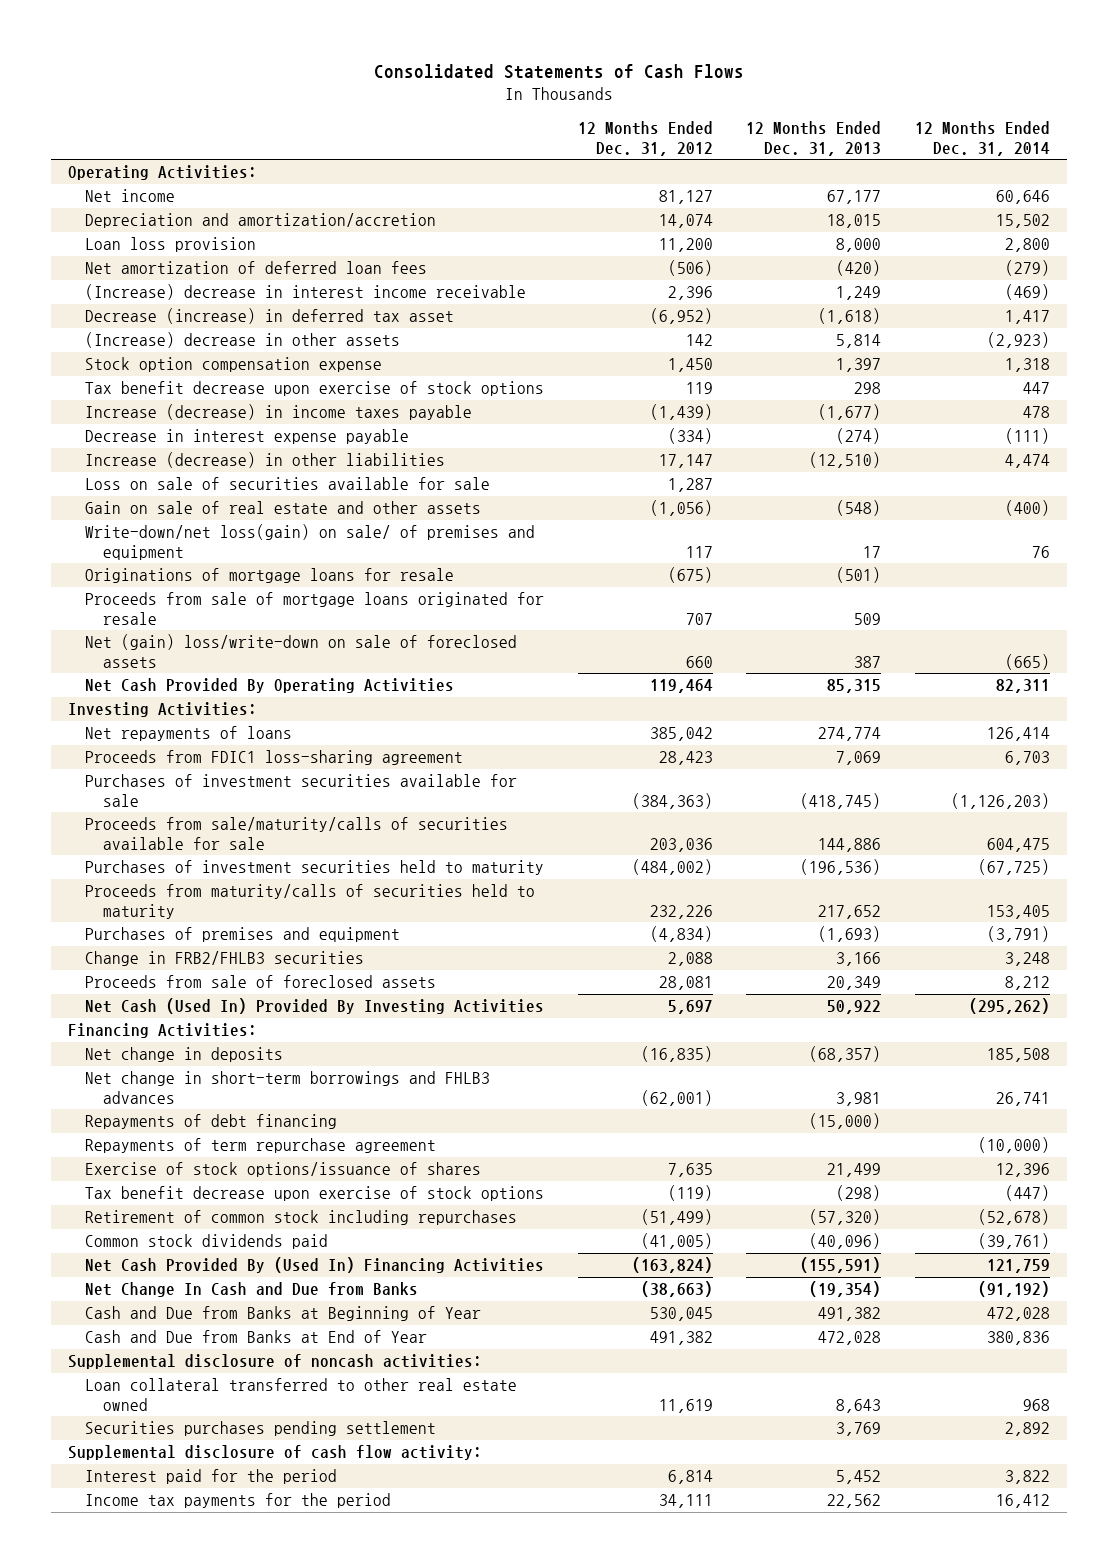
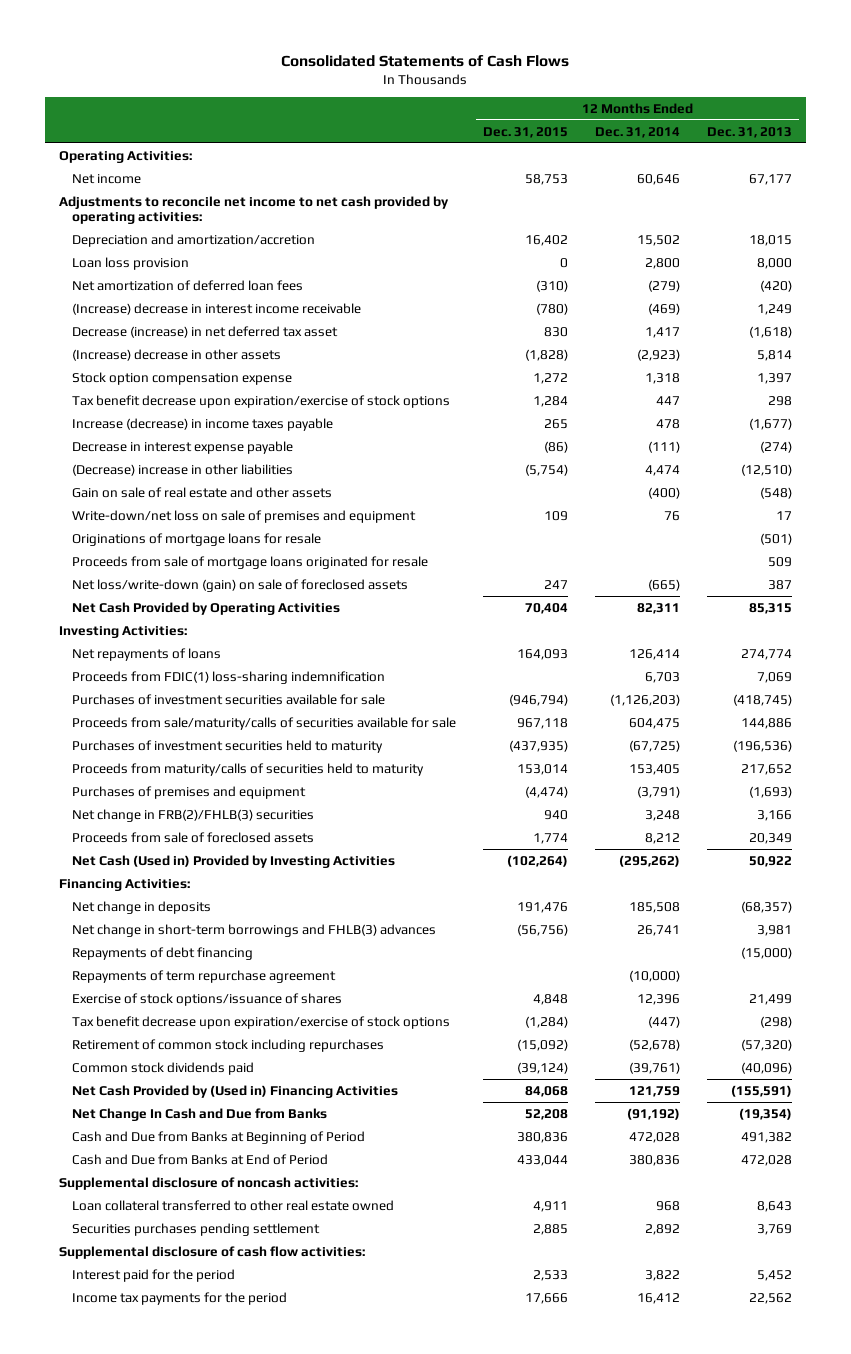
- | 12 Months Ended Dec. 31, 2012 | 12 Months Ended Dec. 31, 2013 | 12 Months Ended Dec. 31, 2014
+ | 12 Months Ended Dec. 31, 2015 | 12 Months Ended Dec. 31, 2014 | 12 Months Ended Dec. 31, 2013
+ Adjustments to reconcile net income to net cash provided by operating activities:
- Decrease (increase) in deferred tax asset | (6,952) | (1,618) | 1,417
+ Decrease (increase) in net deferred tax asset | 830 | 1,417 | (1,618)
- Tax benefit decrease upon exercise of stock options | 119 | 298 | 447
+ Tax benefit decrease upon expiration/exercise of stock options | 1,284 | 447 | 298
- Increase (decrease) in other liabilities | 17,147 | (12,510) | 4,474
- Loss on sale of securities available for sale | 1,287 | |
+ (Decrease) increase in other liabilities | (5,754) | 4,474 | (12,510)
- Write-down/net loss(gain) on sale/ of premises and equipment | 117 | 17 | 76
+ Write-down/net loss on sale of premises and equipment | 109 | 76 | 17
- Net (gain) loss/write-down on sale of foreclosed assets | 660 | 387 | (665)
- Net Cash Provided By Operating Activities | 119,464 | 85,315 | 82,311
+ Net loss/write-down (gain) on sale of foreclosed assets | 247 | (665) | 387
+ Net Cash Provided by Operating Activities | 70,404 | 82,311 | 85,315
- Proceeds from FDIC1 loss-sharing agreement | 28,423 | 7,069 | 6,703
+ Proceeds from FDIC(1) loss-sharing indemnification | | 6,703 | 7,069
- Change in FRB2/FHLB3 securities | 2,088 | 3,166 | 3,248
+ Net change in FRB(2)/FHLB(3) securities | 940 | 3,248 | 3,166
- Net Cash (Used In) Provided By Investing Activities | 5,697 | 50,922 | (295,262)
+ Net Cash (Used in) Provided by Investing Activities | (102,264) | (295,262) | 50,922
- Net change in short-term borrowings and FHLB3 advances | (62,001) | 3,981 | 26,741
+ Net change in short-term borrowings and FHLB(3) advances | (56,756) | 26,741 | 3,981
- Tax benefit decrease upon exercise of stock options | (119) | (298) | (447)
+ Tax benefit decrease upon expiration/exercise of stock options | (1,284) | (447) | (298)
- Net Cash Provided By (Used In) Financing Activities | (163,824) | (155,591) | 121,759
+ Net Cash Provided by (Used in) Financing Activities | 84,068 | 121,759 | (155,591)
- Cash and Due from Banks at Beginning of Year | 530,045 | 491,382 | 472,028
- Cash and Due from Banks at End of Year | 491,382 | 472,028 | 380,836
+ Cash and Due from Banks at Beginning of Period | 380,836 | 472,028 | 491,382
+ Cash and Due from Banks at End of Period | 433,044 | 380,836 | 472,028
- Supplemental disclosure of cash flow activity:
+ Supplemental disclosure of cash flow activities:

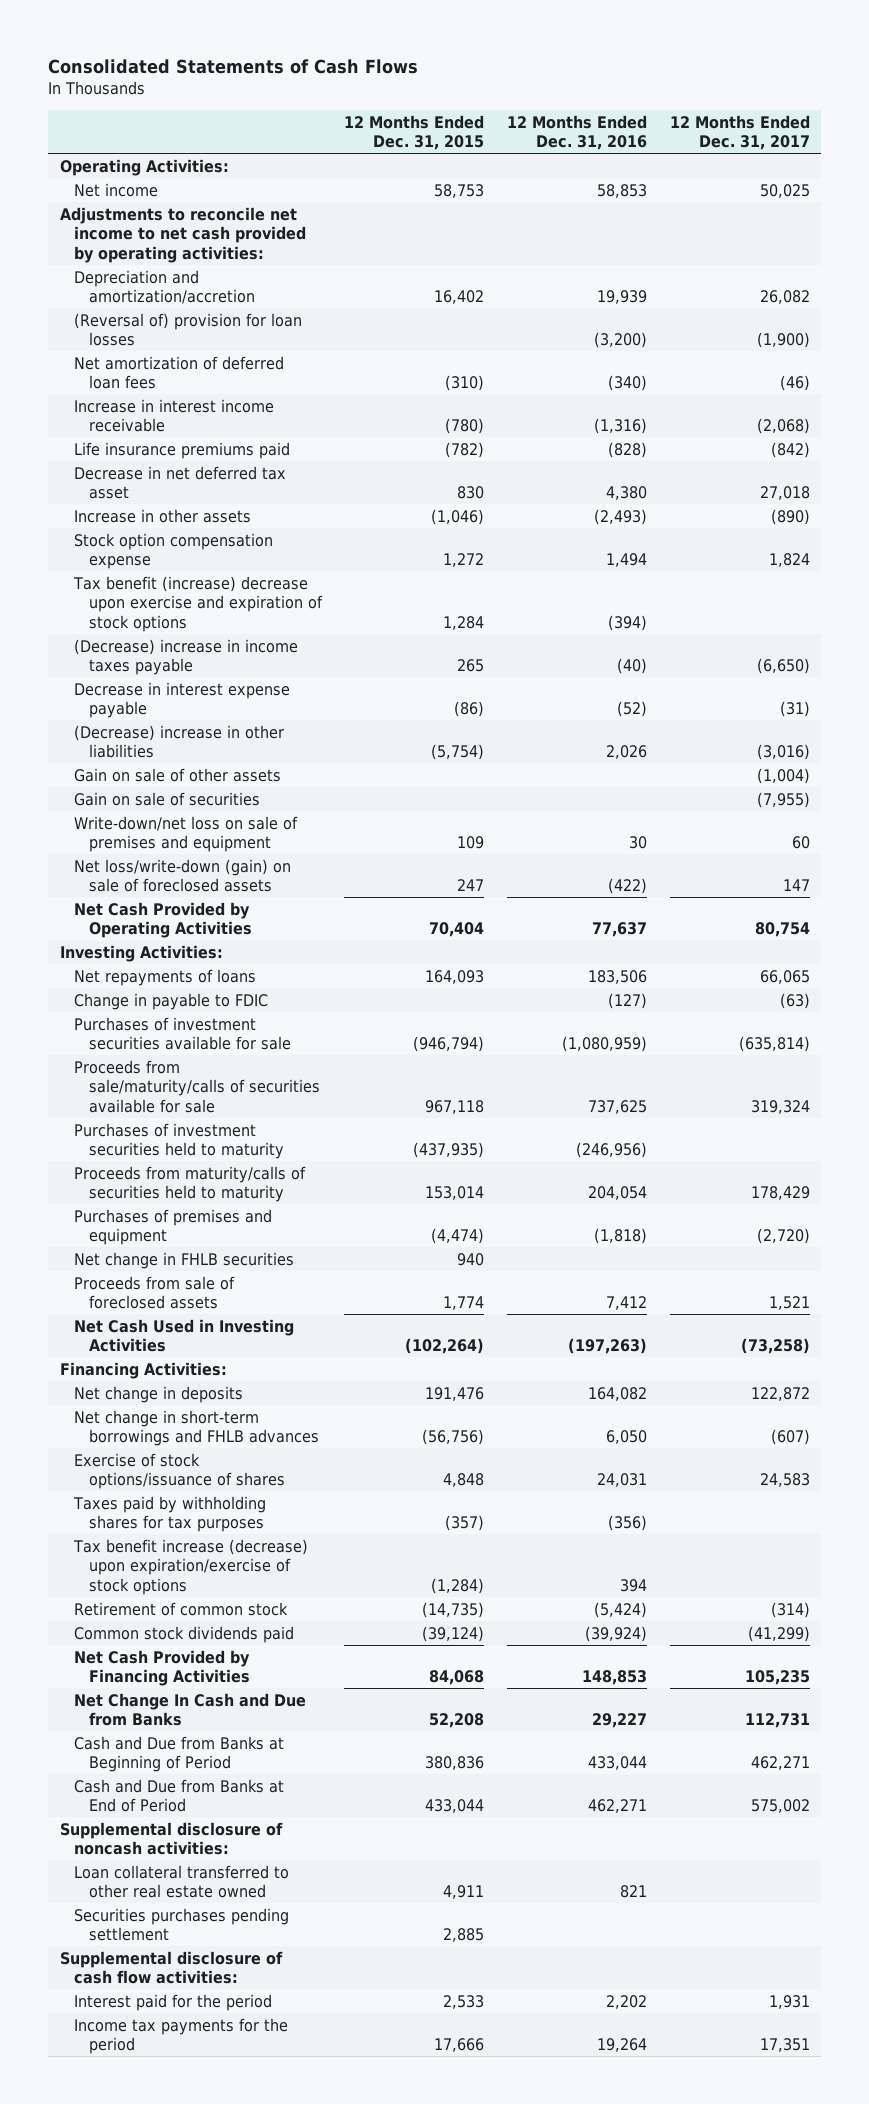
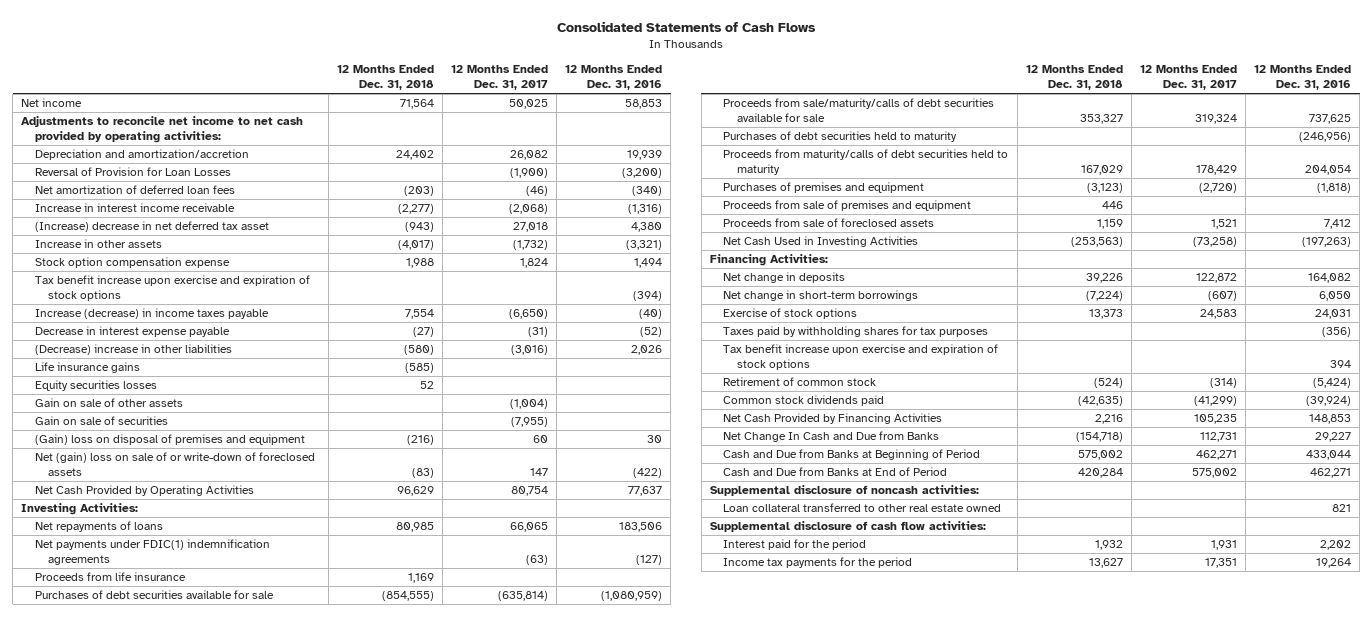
- | 12 Months Ended Dec. 31, 2015 | 12 Months Ended Dec. 31, 2016 | 12 Months Ended Dec. 31, 2017
+ | 12 Months Ended Dec. 31, 2018 | 12 Months Ended Dec. 31, 2017 | 12 Months Ended Dec. 31, 2016
- Operating Activities:
- (Reversal of) provision for loan losses | | (3,200) | (1,900)
+ Reversal of Provision for Loan Losses | | (1,900) | (3,200)
- Life insurance premiums paid | (782) | (828) | (842)
- Decrease in net deferred tax asset | 830 | 4,380 | 27,018
- Increase in other assets | (1,046) | (2,493) | (890)
+ (Increase) decrease in net deferred tax asset | (943) | 27,018 | 4,380
+ Increase in other assets | (4,017) | (1,732) | (3,321)
- Tax benefit (increase) decrease upon exercise and expiration of stock options | 1,284 | (394) |
- (Decrease) increase in income taxes payable | 265 | (40) | (6,650)
+ Tax benefit increase upon exercise and expiration of stock options | | | (394)
+ Increase (decrease) in income taxes payable | 7,554 | (6,650) | (40)
+ Life insurance gains | (585) | |
+ Equity securities losses | 52 | |
- Write-down/net loss on sale of premises and equipment | 109 | 30 | 60
- Net loss/write-down (gain) on sale of foreclosed assets | 247 | (422) | 147
+ (Gain) loss on disposal of premises and equipment | (216) | 60 | 30
+ Net (gain) loss on sale of or write-down of foreclosed assets | (83) | 147 | (422)
- Change in payable to FDIC | | (127) | (63)
- Purchases of investment securities available for sale | (946,794) | (1,080,959) | (635,814)
- Proceeds from sale/maturity/calls of securities available for sale | 967,118 | 737,625 | 319,324
- Purchases of investment securities held to maturity | (437,935) | (246,956) |
- Proceeds from maturity/calls of securities held to maturity | 153,014 | 204,054 | 178,429
+ Net payments under FDIC(1) indemnification agreements | | (63) | (127)
+ Proceeds from life insurance | 1,169 | |
+ Purchases of debt securities available for sale | (854,555) | (635,814) | (1,080,959)
+ Proceeds from sale/maturity/calls of debt securities available for sale | 353,327 | 319,324 | 737,625
+ Purchases of debt securities held to maturity | | | (246,956)
+ Proceeds from maturity/calls of debt securities held to maturity | 167,029 | 178,429 | 204,054
- Net change in FHLB securities | 940 | |
+ Proceeds from sale of premises and equipment | 446 | |
- Net change in short-term borrowings and FHLB advances | (56,756) | 6,050 | (607)
- Exercise of stock options/issuance of shares | 4,848 | 24,031 | 24,583
+ Net change in short-term borrowings | (7,224) | (607) | 6,050
+ Exercise of stock options | 13,373 | 24,583 | 24,031
- Tax benefit increase (decrease) upon expiration/exercise of stock options | (1,284) | 394 |
+ Tax benefit increase upon exercise and expiration of stock options | | | 394
- Securities purchases pending settlement | 2,885 | |

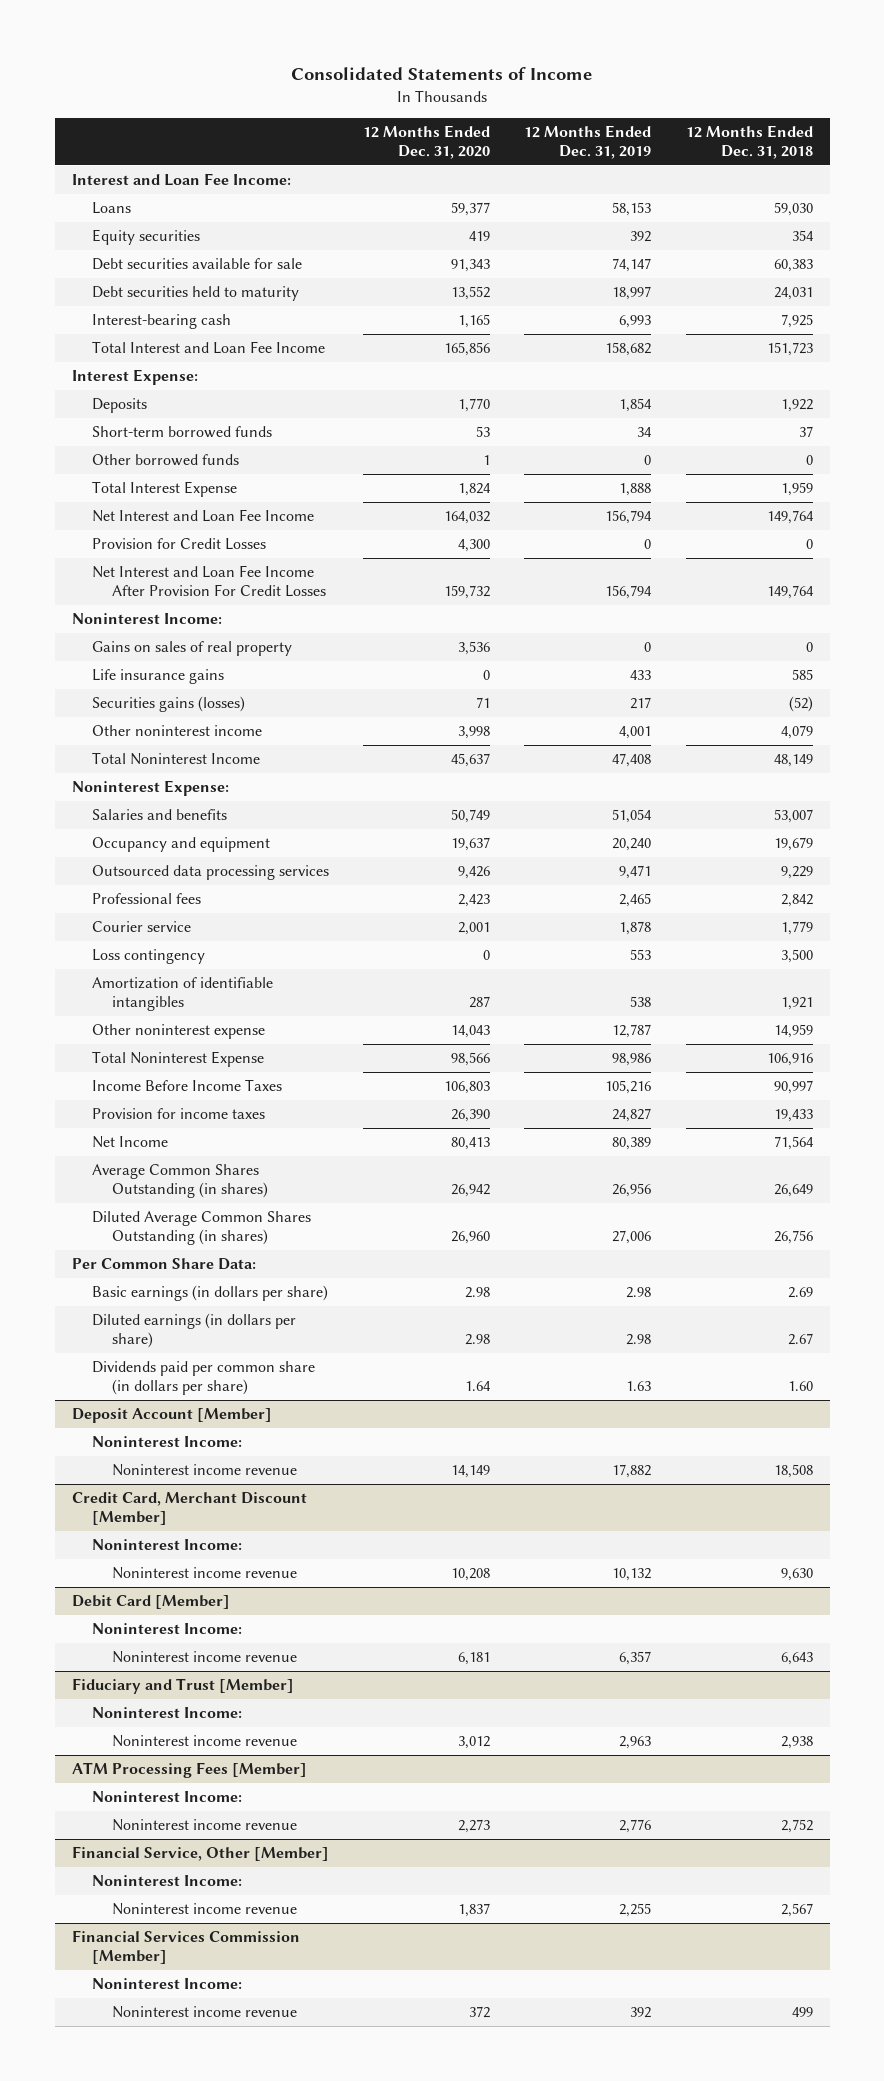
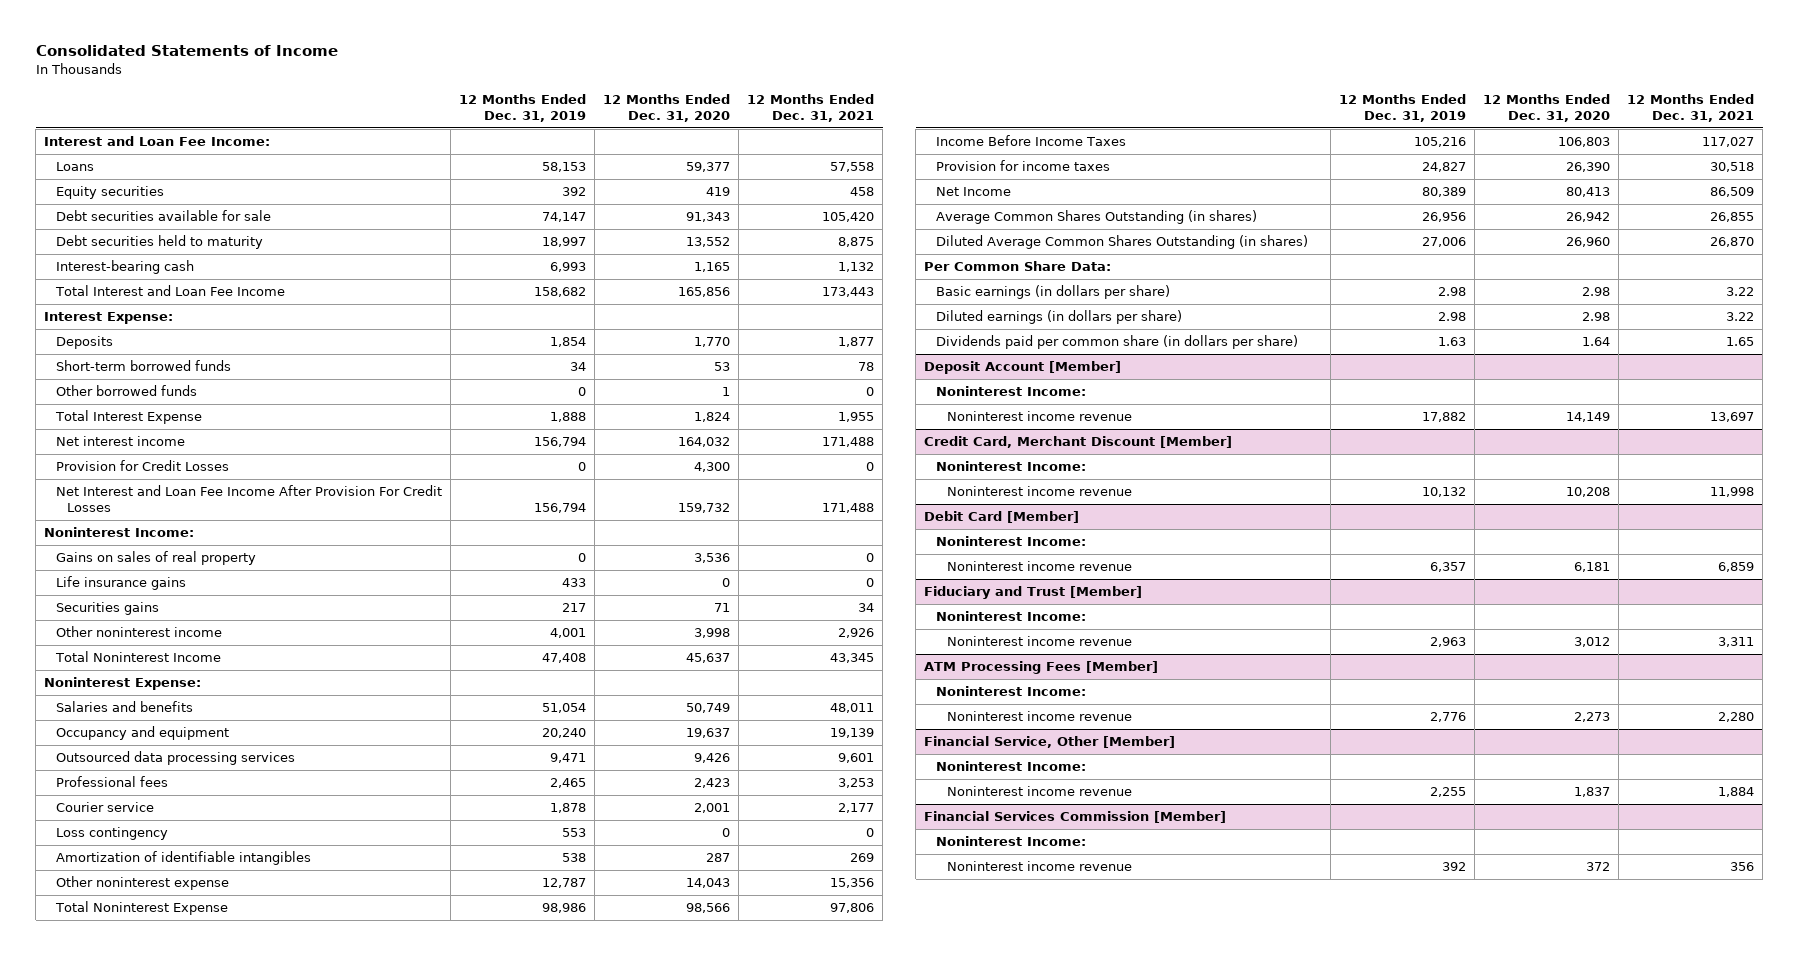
- | 12 Months Ended Dec. 31, 2020 | 12 Months Ended Dec. 31, 2019 | 12 Months Ended Dec. 31, 2018
+ | 12 Months Ended Dec. 31, 2019 | 12 Months Ended Dec. 31, 2020 | 12 Months Ended Dec. 31, 2021
- Net Interest and Loan Fee Income | 164,032 | 156,794 | 149,764
+ Net interest income | 156,794 | 164,032 | 171,488
- Securities gains (losses) | 71 | 217 | (52)
+ Securities gains | 217 | 71 | 34

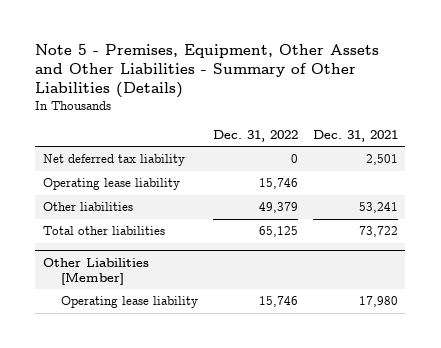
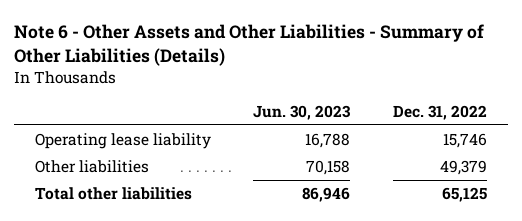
- Note 5 - Premises, Equipment, Other Assets and Other Liabilities - Summary of Other Liabilities (Details)
+ Note 6 - Other Assets and Other Liabilities - Summary of Other Liabilities (Details)
- | Dec. 31, 2022 | Dec. 31, 2021
+ | Jun. 30, 2023 | Dec. 31, 2022
- Net deferred tax liability | 0 | 2,501
- Other Liabilities [Member]
- Operating lease liability | 15,746 | 17,980

